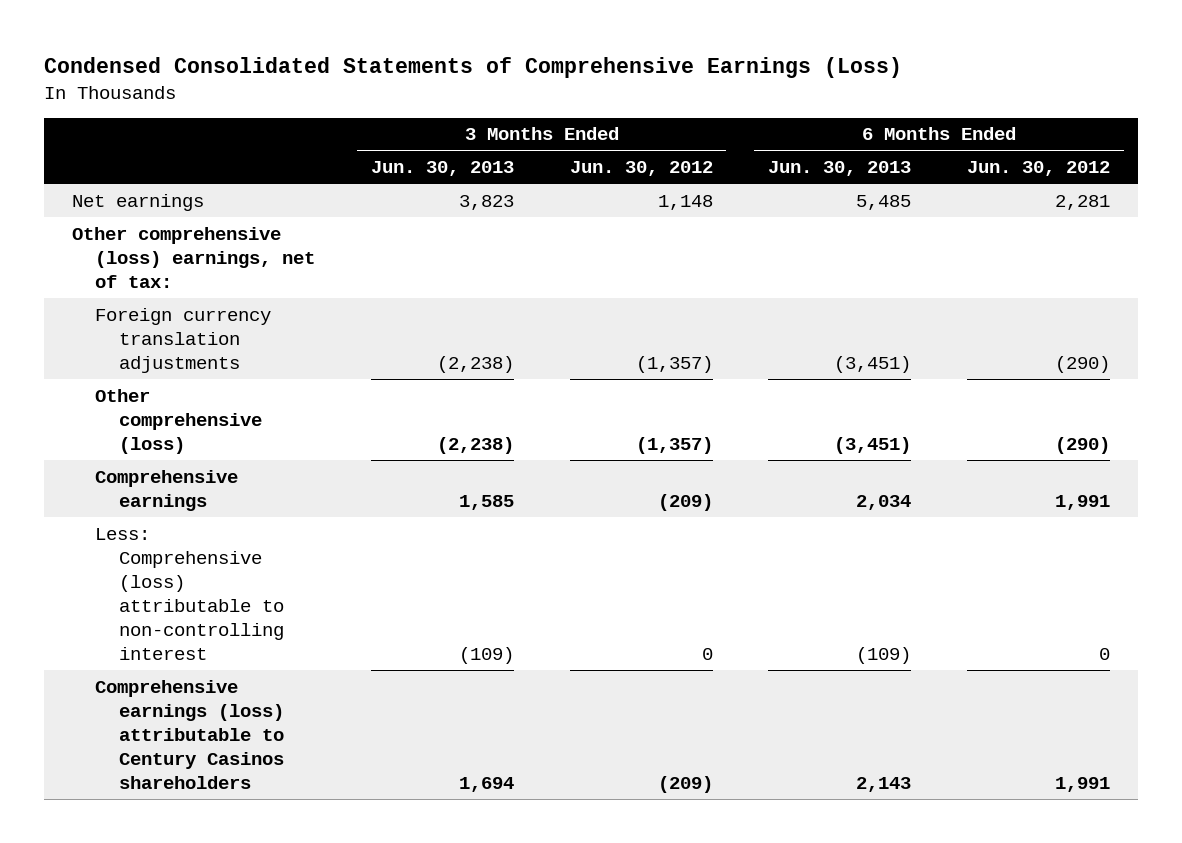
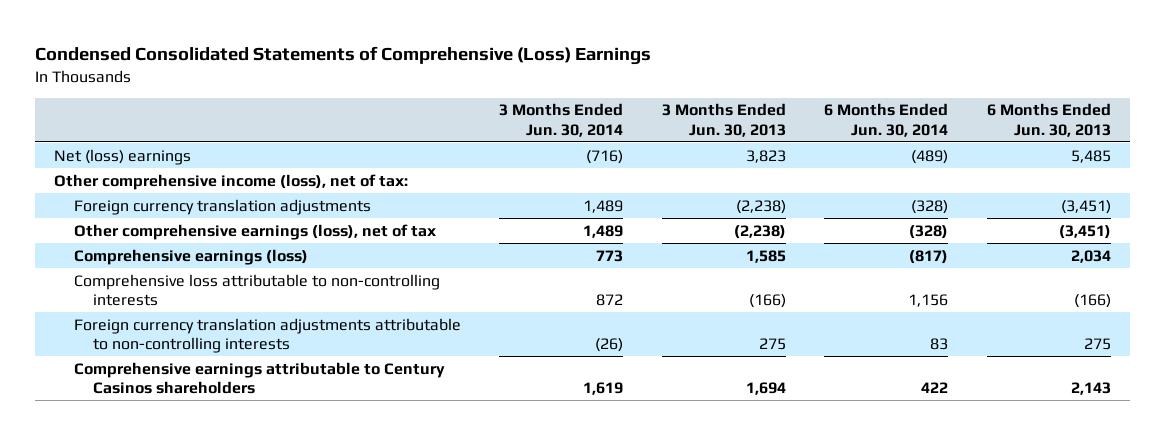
- Condensed Consolidated Statements of Comprehensive Earnings (Loss)
+ Condensed Consolidated Statements of Comprehensive (Loss) Earnings
- | 3 Months Ended Jun. 30, 2013 | 3 Months Ended Jun. 30, 2012 | 6 Months Ended Jun. 30, 2013 | 6 Months Ended Jun. 30, 2012
+ | 3 Months Ended Jun. 30, 2014 | 3 Months Ended Jun. 30, 2013 | 6 Months Ended Jun. 30, 2014 | 6 Months Ended Jun. 30, 2013
- Net earnings | 3,823 | 1,148 | 5,485 | 2,281
- Other comprehensive (loss) earnings, net of tax:
+ Net (loss) earnings | (716) | 3,823 | (489) | 5,485
+ Other comprehensive income (loss), net of tax:
- Other comprehensive (loss) | (2,238) | (1,357) | (3,451) | (290)
- Comprehensive earnings | 1,585 | (209) | 2,034 | 1,991
- Less: Comprehensive (loss) attributable to non-controlling interest | (109) | 0 | (109) | 0
- Comprehensive earnings (loss) attributable to Century Casinos shareholders | 1,694 | (209) | 2,143 | 1,991
+ Other comprehensive earnings (loss), net of tax | 1,489 | (2,238) | (328) | (3,451)
+ Comprehensive earnings (loss) | 773 | 1,585 | (817) | 2,034
+ Comprehensive loss attributable to non-controlling interests | 872 | (166) | 1,156 | (166)
+ Foreign currency translation adjustments attributable to non-controlling interests | (26) | 275 | 83 | 275
+ Comprehensive earnings attributable to Century Casinos shareholders | 1,619 | 1,694 | 422 | 2,143

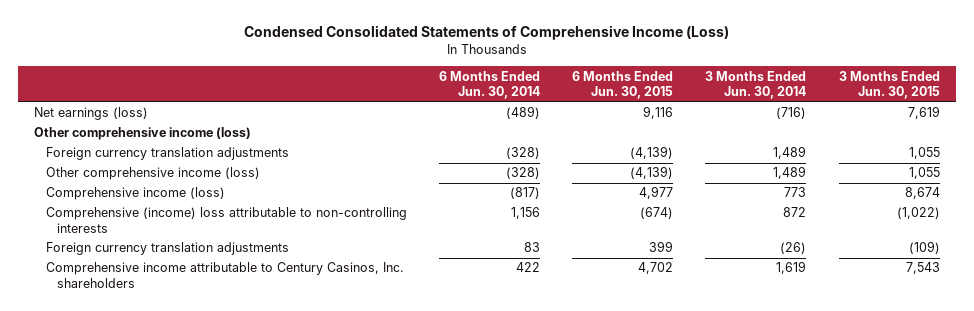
- Condensed Consolidated Statements of Comprehensive (Loss) Earnings
+ Condensed Consolidated Statements of Comprehensive Income (Loss)
- | 3 Months Ended Jun. 30, 2014 | 3 Months Ended Jun. 30, 2013 | 6 Months Ended Jun. 30, 2014 | 6 Months Ended Jun. 30, 2013
+ | 6 Months Ended Jun. 30, 2014 | 6 Months Ended Jun. 30, 2015 | 3 Months Ended Jun. 30, 2014 | 3 Months Ended Jun. 30, 2015
- Net (loss) earnings | (716) | 3,823 | (489) | 5,485
- Other comprehensive income (loss), net of tax:
+ Net earnings (loss) | (489) | 9,116 | (716) | 7,619
+ Other comprehensive income (loss)
- Other comprehensive earnings (loss), net of tax | 1,489 | (2,238) | (328) | (3,451)
- Comprehensive earnings (loss) | 773 | 1,585 | (817) | 2,034
- Comprehensive loss attributable to non-controlling interests | 872 | (166) | 1,156 | (166)
- Foreign currency translation adjustments attributable to non-controlling interests | (26) | 275 | 83 | 275
- Comprehensive earnings attributable to Century Casinos shareholders | 1,619 | 1,694 | 422 | 2,143
+ Other comprehensive income (loss) | (328) | (4,139) | 1,489 | 1,055
+ Comprehensive income (loss) | (817) | 4,977 | 773 | 8,674
+ Comprehensive (income) loss attributable to non-controlling interests | 1,156 | (674) | 872 | (1,022)
+ Foreign currency translation adjustments | 83 | 399 | (26) | (109)
+ Comprehensive income attributable to Century Casinos, Inc. shareholders | 422 | 4,702 | 1,619 | 7,543

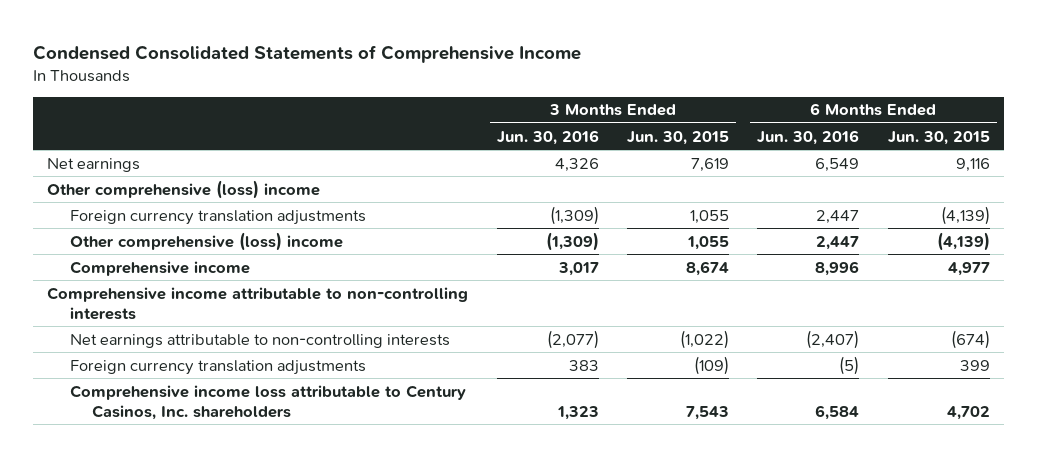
- Condensed Consolidated Statements of Comprehensive Income (Loss)
+ Condensed Consolidated Statements of Comprehensive Income
- | 6 Months Ended Jun. 30, 2014 | 6 Months Ended Jun. 30, 2015 | 3 Months Ended Jun. 30, 2014 | 3 Months Ended Jun. 30, 2015
+ | 3 Months Ended Jun. 30, 2016 | 3 Months Ended Jun. 30, 2015 | 6 Months Ended Jun. 30, 2016 | 6 Months Ended Jun. 30, 2015
- Net earnings (loss) | (489) | 9,116 | (716) | 7,619
- Other comprehensive income (loss)
+ Net earnings | 4,326 | 7,619 | 6,549 | 9,116
+ Other comprehensive (loss) income
- Other comprehensive income (loss) | (328) | (4,139) | 1,489 | 1,055
- Comprehensive income (loss) | (817) | 4,977 | 773 | 8,674
- Comprehensive (income) loss attributable to non-controlling interests | 1,156 | (674) | 872 | (1,022)
+ Other comprehensive (loss) income | (1,309) | 1,055 | 2,447 | (4,139)
+ Comprehensive income | 3,017 | 8,674 | 8,996 | 4,977
+ Comprehensive income attributable to non-controlling interests
+ Net earnings attributable to non-controlling interests | (2,077) | (1,022) | (2,407) | (674)
- Comprehensive income attributable to Century Casinos, Inc. shareholders | 422 | 4,702 | 1,619 | 7,543
+ Comprehensive income loss attributable to Century Casinos, Inc. shareholders | 1,323 | 7,543 | 6,584 | 4,702

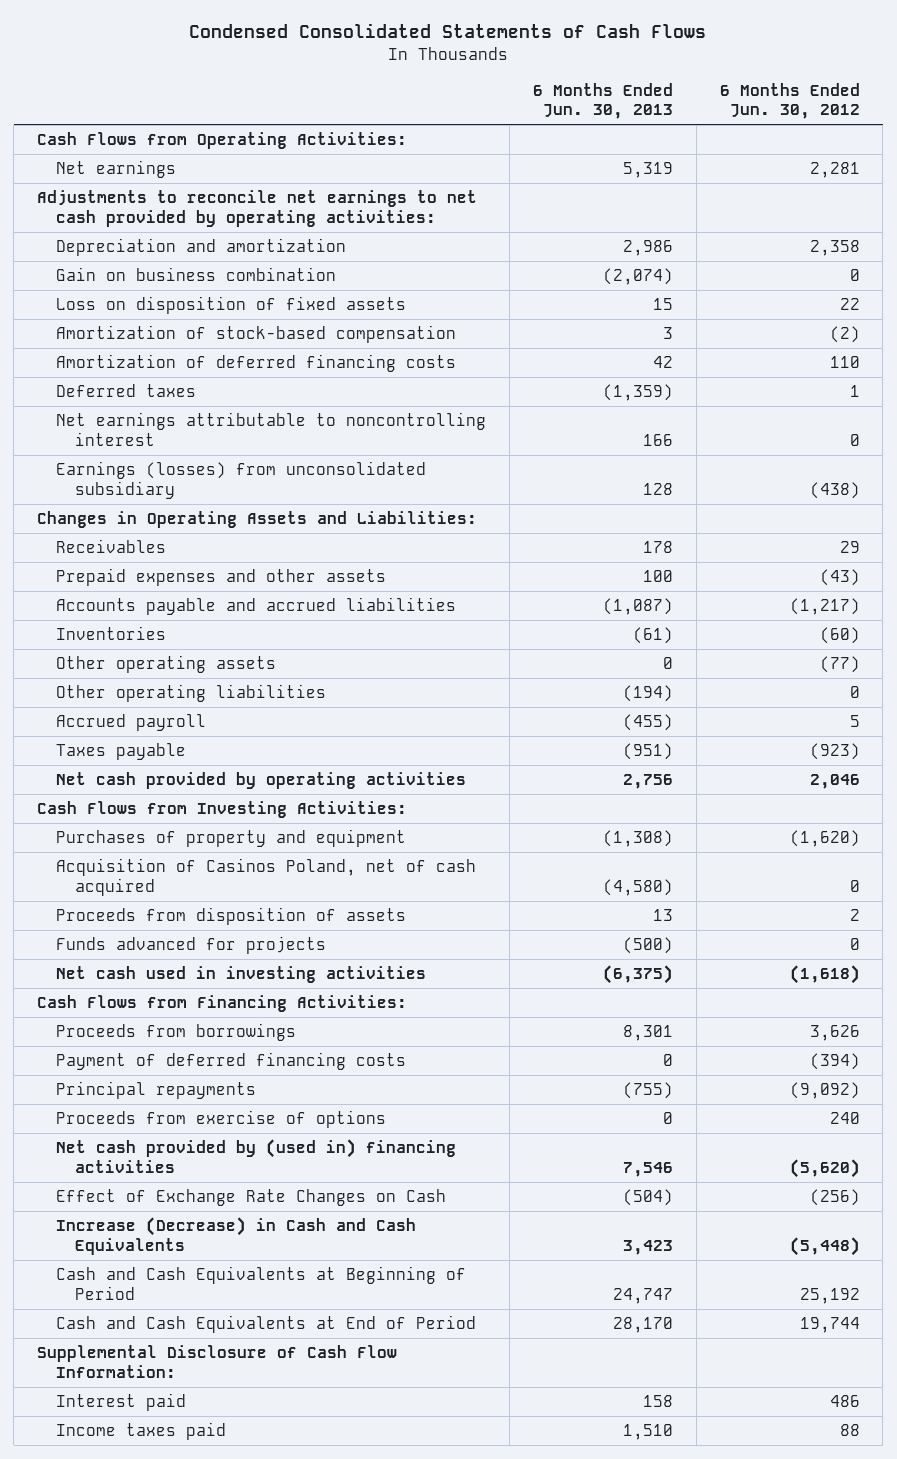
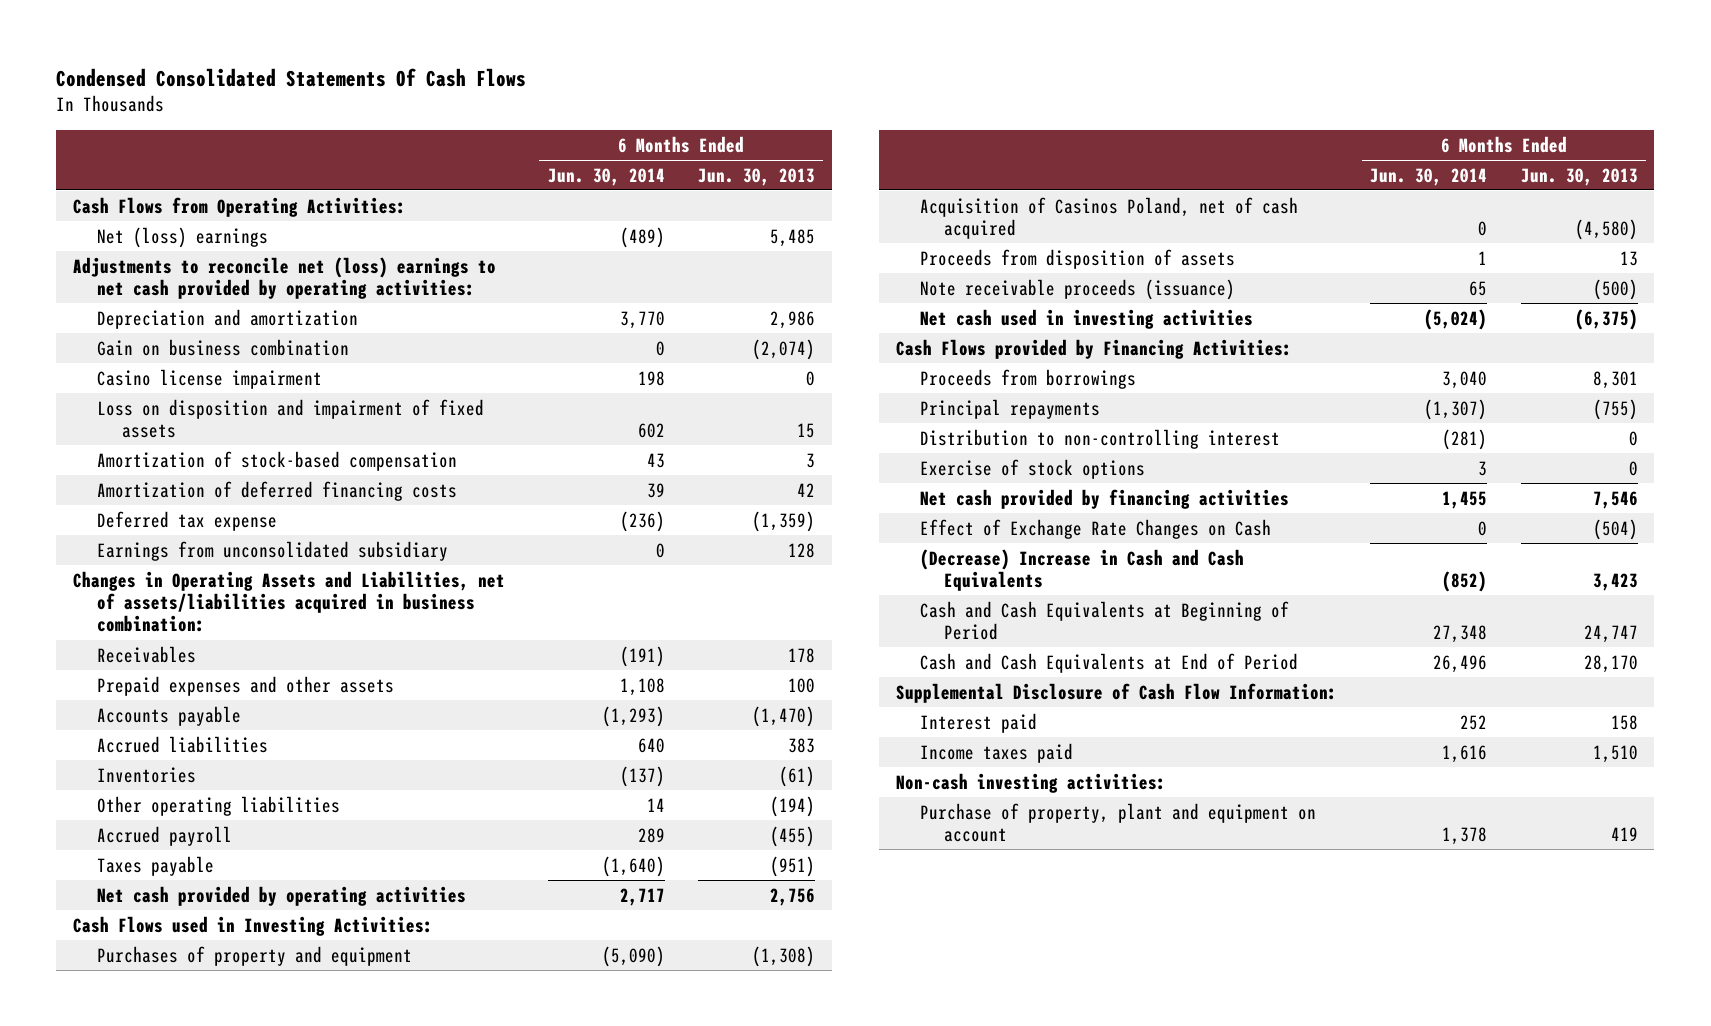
- Condensed Consolidated Statements of Cash Flows
+ Condensed Consolidated Statements Of Cash Flows
- | 6 Months Ended Jun. 30, 2013 | 6 Months Ended Jun. 30, 2012
+ | 6 Months Ended Jun. 30, 2014 | 6 Months Ended Jun. 30, 2013
- Net earnings | 5,319 | 2,281
- Adjustments to reconcile net earnings to net cash provided by operating activities:
+ Net (loss) earnings | (489) | 5,485
+ Adjustments to reconcile net (loss) earnings to net cash provided by operating activities:
- Loss on disposition of fixed assets | 15 | 22
+ Casino license impairment | 198 | 0
+ Loss on disposition and impairment of fixed assets | 602 | 15
- Deferred taxes | (1,359) | 1
- Net earnings attributable to noncontrolling interest | 166 | 0
- Earnings (losses) from unconsolidated subsidiary | 128 | (438)
- Changes in Operating Assets and Liabilities:
+ Deferred tax expense | (236) | (1,359)
+ Earnings from unconsolidated subsidiary | 0 | 128
+ Changes in Operating Assets and Liabilities, net of assets/liabilities acquired in business combination:
- Accounts payable and accrued liabilities | (1,087) | (1,217)
+ Accounts payable | (1,293) | (1,470)
+ Accrued liabilities | 640 | 383
- Other operating assets | 0 | (77)
- Cash Flows from Investing Activities:
+ Cash Flows used in Investing Activities:
- Funds advanced for projects | (500) | 0
+ Note receivable proceeds (issuance) | 65 | (500)
- Cash Flows from Financing Activities:
+ Cash Flows provided by Financing Activities:
- Payment of deferred financing costs | 0 | (394)
- Proceeds from exercise of options | 0 | 240
- Net cash provided by (used in) financing activities | 7,546 | (5,620)
+ Distribution to non-controlling interest | (281) | 0
+ Exercise of stock options | 3 | 0
+ Net cash provided by financing activities | 1,455 | 7,546
- Increase (Decrease) in Cash and Cash Equivalents | 3,423 | (5,448)
+ (Decrease) Increase in Cash and Cash Equivalents | (852) | 3,423
+ Non-cash investing activities:
+ Purchase of property, plant and equipment on account | 1,378 | 419

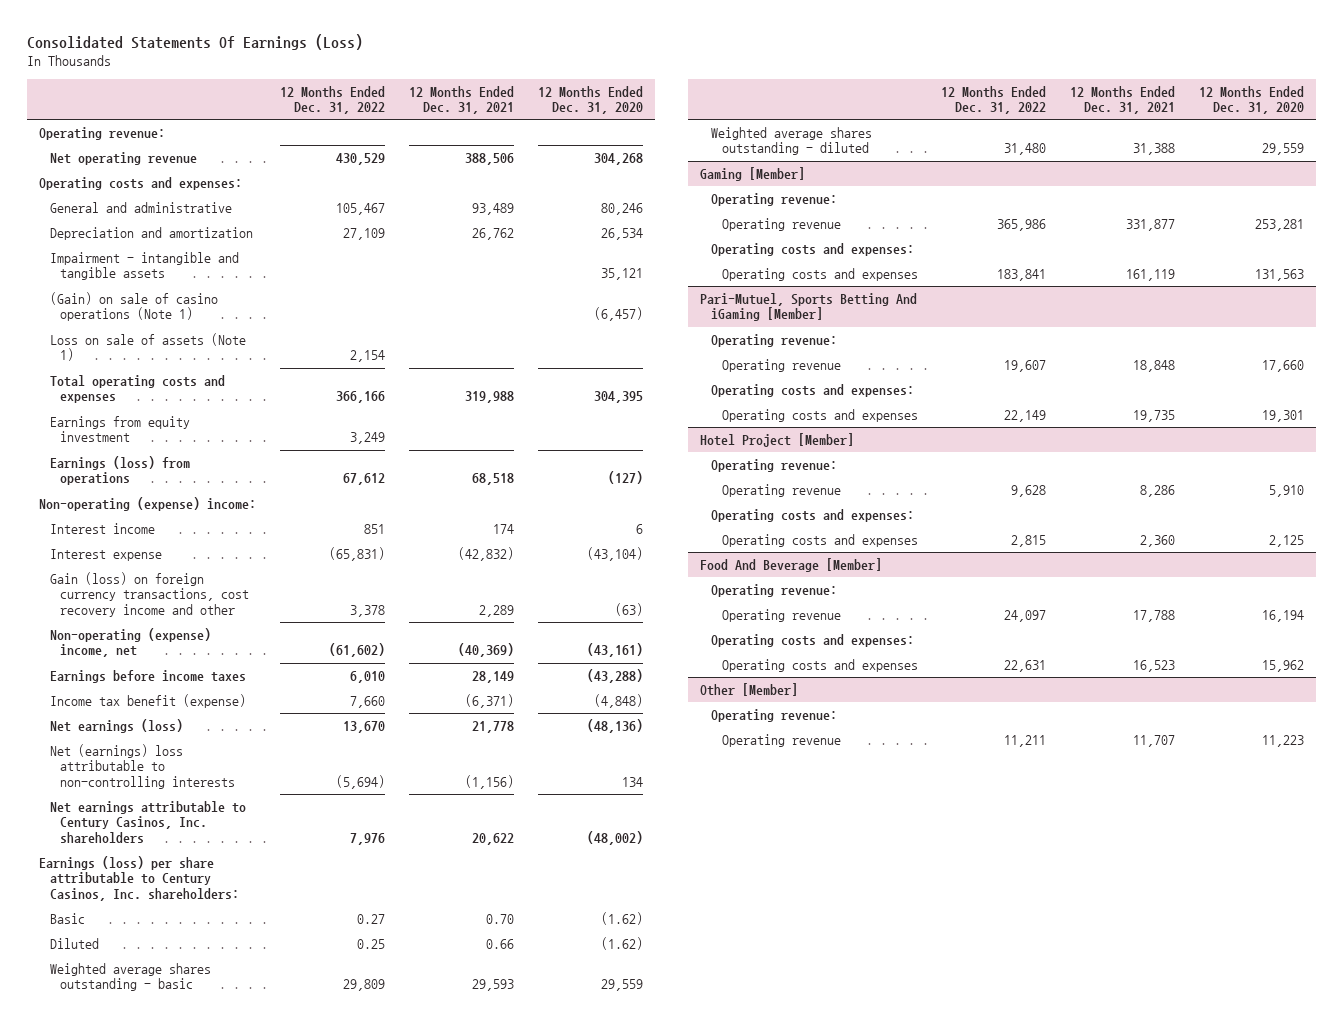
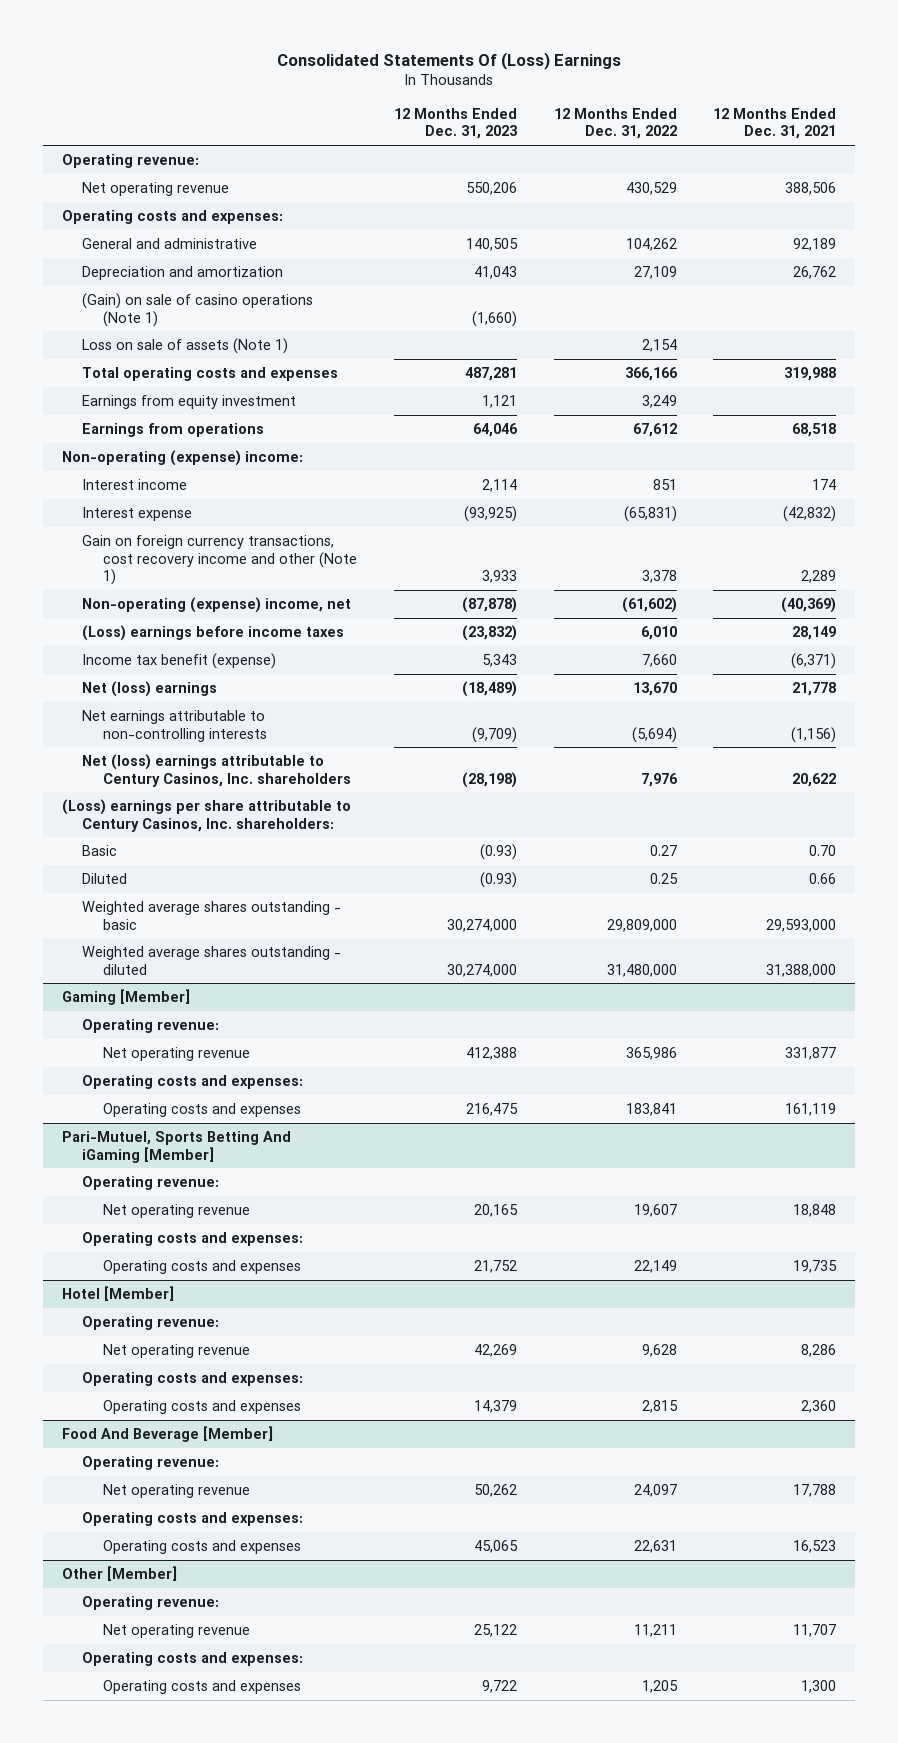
- Consolidated Statements Of Earnings (Loss)
+ Consolidated Statements Of (Loss) Earnings
- | 12 Months Ended Dec. 31, 2022 | 12 Months Ended Dec. 31, 2021 | 12 Months Ended Dec. 31, 2020
+ | 12 Months Ended Dec. 31, 2023 | 12 Months Ended Dec. 31, 2022 | 12 Months Ended Dec. 31, 2021
- General and administrative | 105,467 | 93,489 | 80,246
+ General and administrative | 140,505 | 104,262 | 92,189
- Impairment - intangible and tangible assets | | | 35,121
- Earnings (loss) from operations | 67,612 | 68,518 | (127)
+ Earnings from operations | 64,046 | 67,612 | 68,518
- Gain (loss) on foreign currency transactions, cost recovery income and other | 3,378 | 2,289 | (63)
+ Gain on foreign currency transactions, cost recovery income and other (Note 1) | 3,933 | 3,378 | 2,289
- Earnings before income taxes | 6,010 | 28,149 | (43,288)
+ (Loss) earnings before income taxes | (23,832) | 6,010 | 28,149
- Net earnings (loss) | 13,670 | 21,778 | (48,136)
- Net (earnings) loss attributable to non-controlling interests | (5,694) | (1,156) | 134
- Net earnings attributable to Century Casinos, Inc. shareholders | 7,976 | 20,622 | (48,002)
- Earnings (loss) per share attributable to Century Casinos, Inc. shareholders:
+ Net (loss) earnings | (18,489) | 13,670 | 21,778
+ Net earnings attributable to non-controlling interests | (9,709) | (5,694) | (1,156)
+ Net (loss) earnings attributable to Century Casinos, Inc. shareholders | (28,198) | 7,976 | 20,622
+ (Loss) earnings per share attributable to Century Casinos, Inc. shareholders:
- Weighted average shares outstanding - basic | 29,809 | 29,593 | 29,559
- Weighted average shares outstanding - diluted | 31,480 | 31,388 | 29,559
+ Weighted average shares outstanding - basic | 30,274,000 | 29,809,000 | 29,593,000
+ Weighted average shares outstanding - diluted | 30,274,000 | 31,480,000 | 31,388,000
@ Gaming [Member]
- Operating revenue | 365,986 | 331,877 | 253,281
+ Net operating revenue | 412,388 | 365,986 | 331,877
@ Pari-Mutuel, Sports Betting And iGaming [Member]
- Operating revenue | 19,607 | 18,848 | 17,660
+ Net operating revenue | 20,165 | 19,607 | 18,848
- Hotel Project [Member]
+ Hotel [Member]
- Operating revenue | 9,628 | 8,286 | 5,910
+ Net operating revenue | 42,269 | 9,628 | 8,286
@ Food And Beverage [Member]
- Operating revenue | 24,097 | 17,788 | 16,194
+ Net operating revenue | 50,262 | 24,097 | 17,788
@ Other [Member]
- Operating revenue | 11,211 | 11,707 | 11,223
+ Net operating revenue | 25,122 | 11,211 | 11,707
+ Operating costs and expenses:
+ Operating costs and expenses | 9,722 | 1,205 | 1,300

